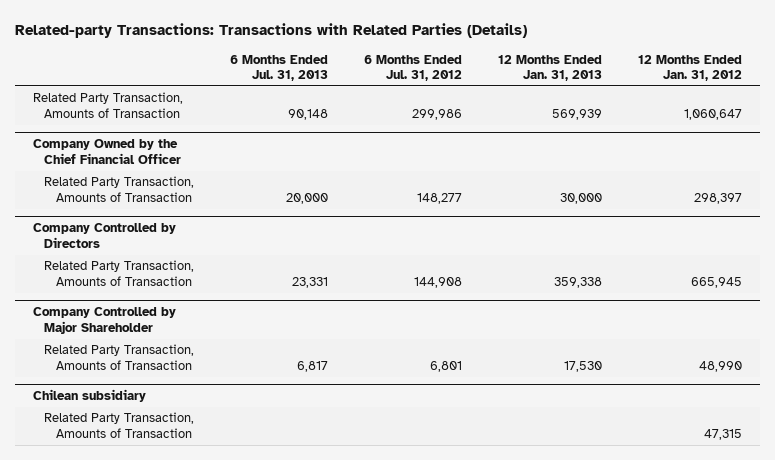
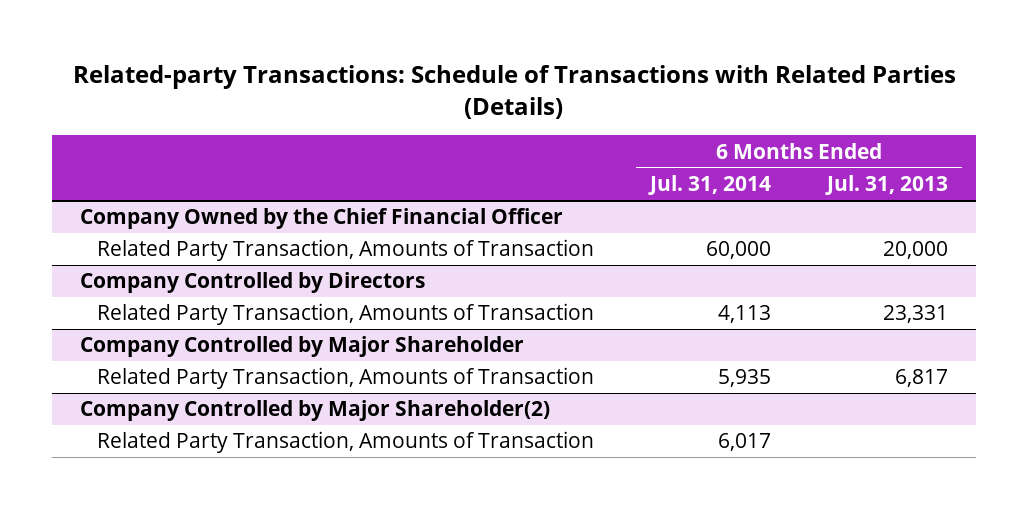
- Related-party Transactions: Transactions with Related Parties (Details)
+ Related-party Transactions: Schedule of Transactions with Related Parties (Details)
- | 6 Months Ended Jul. 31, 2013 | 6 Months Ended Jul. 31, 2012 | 12 Months Ended Jan. 31, 2013 | 12 Months Ended Jan. 31, 2012
+ | 6 Months Ended Jul. 31, 2014 | 6 Months Ended Jul. 31, 2013
- Related Party Transaction, Amounts of Transaction | 90,148 | 299,986 | 569,939 | 1,060,647
- Chilean subsidiary
+ Company Controlled by Major Shareholder(2)

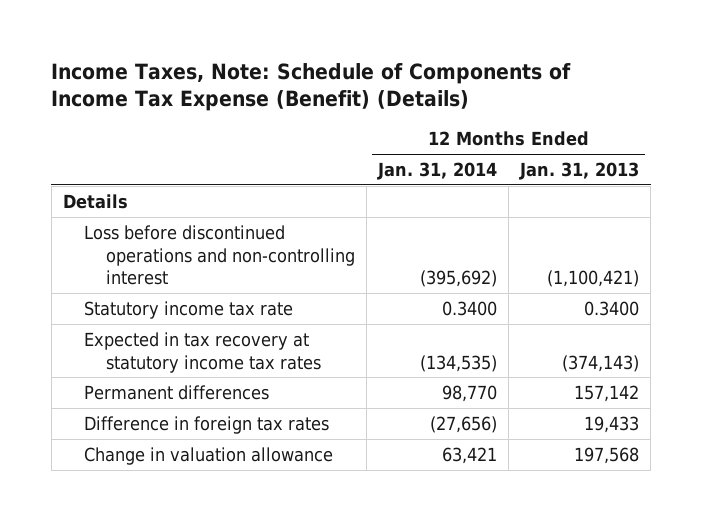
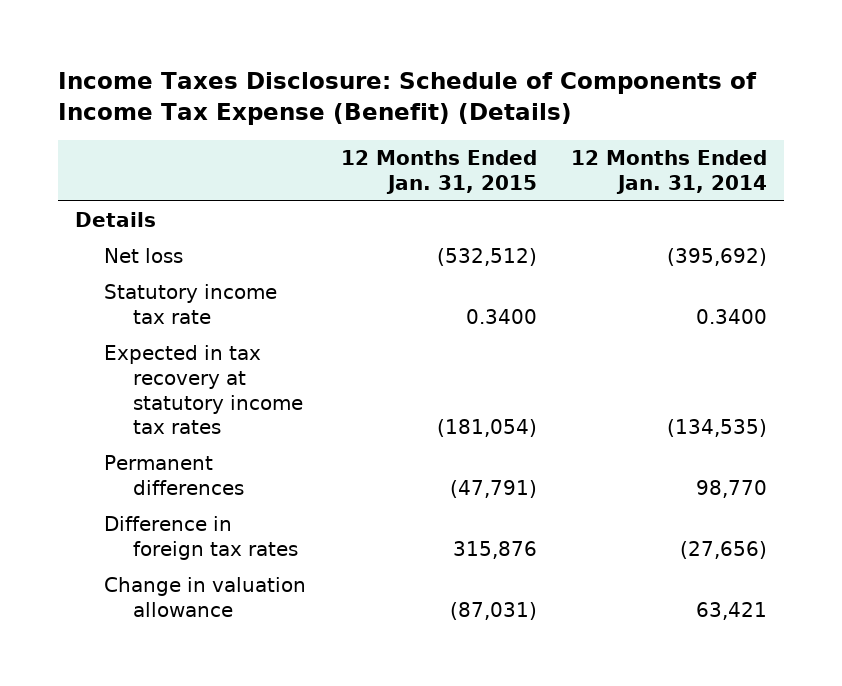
- Income Taxes, Note: Schedule of Components of Income Tax Expense (Benefit) (Details)
+ Income Taxes Disclosure: Schedule of Components of Income Tax Expense (Benefit) (Details)
- | 12 Months Ended Jan. 31, 2014 | 12 Months Ended Jan. 31, 2013
+ | 12 Months Ended Jan. 31, 2015 | 12 Months Ended Jan. 31, 2014
- Loss before discontinued operations and non-controlling interest | (395,692) | (1,100,421)
+ Net loss | (532,512) | (395,692)

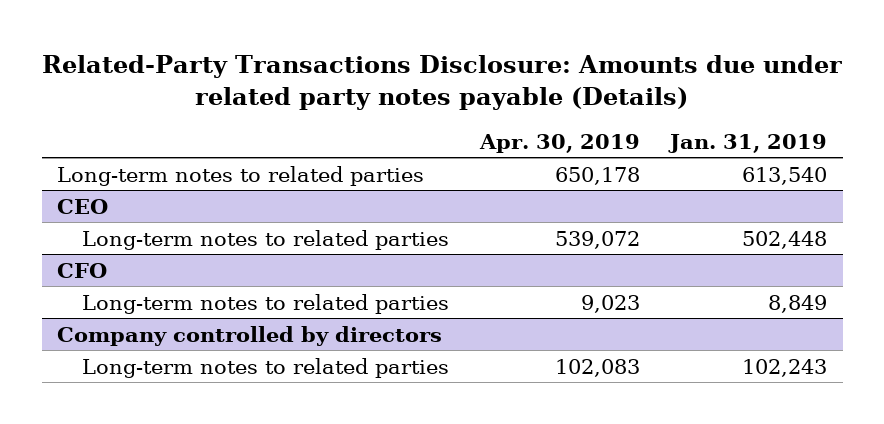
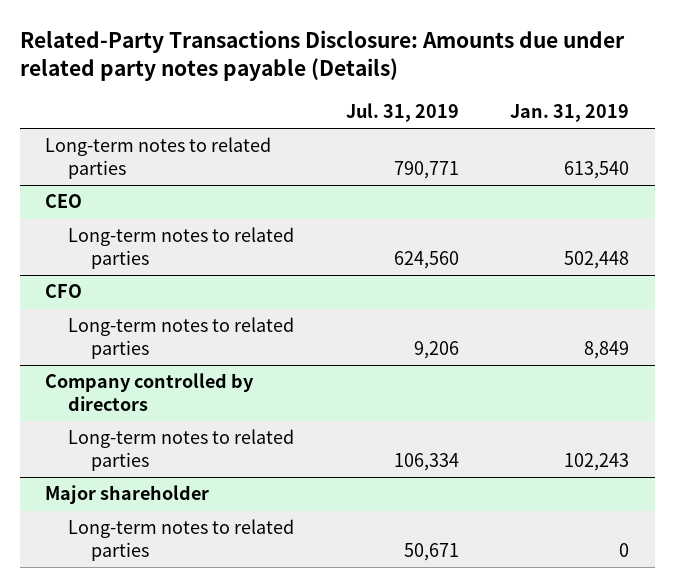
- | Apr. 30, 2019 | Jan. 31, 2019
+ | Jul. 31, 2019 | Jan. 31, 2019
+ Major shareholder
+ Long-term notes to related parties | 50,671 | 0

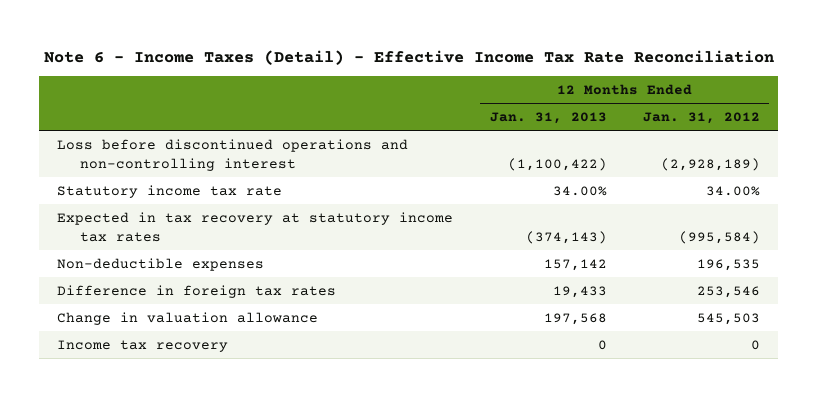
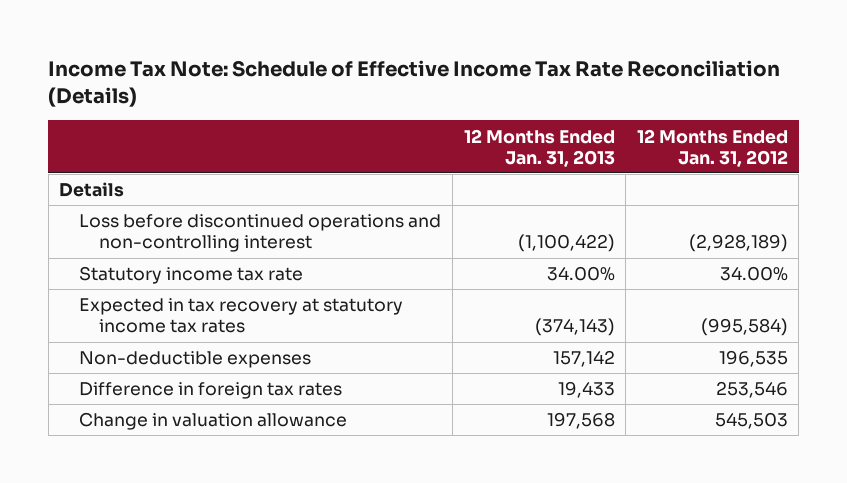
- Note 6 - Income Taxes (Detail) - Effective Income Tax Rate Reconciliation
+ Income Tax Note: Schedule of Effective Income Tax Rate Reconciliation (Details)
+ Details
- Income tax recovery | 0 | 0

